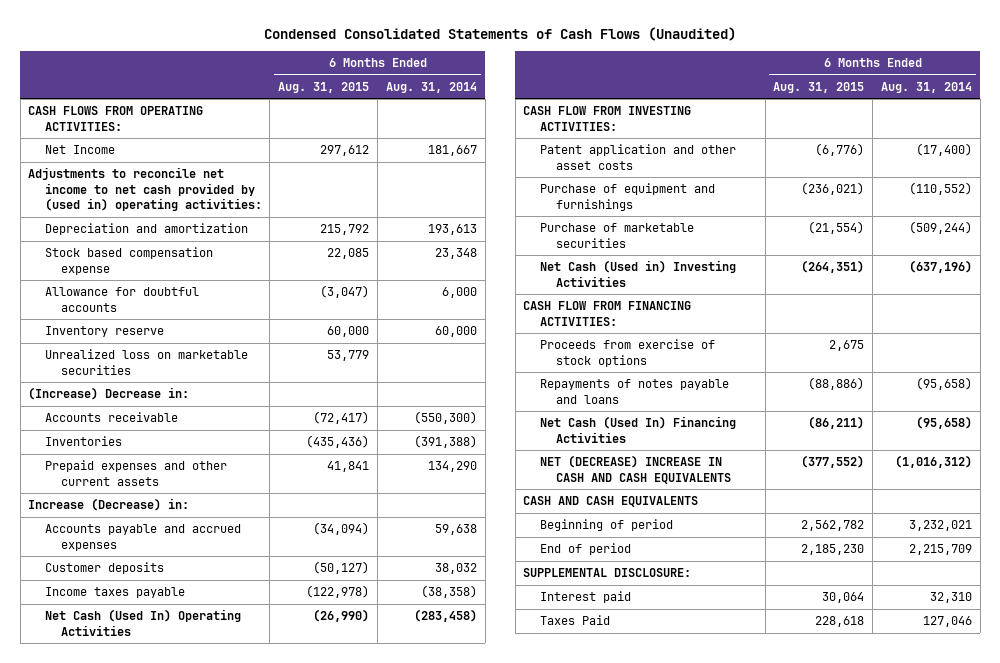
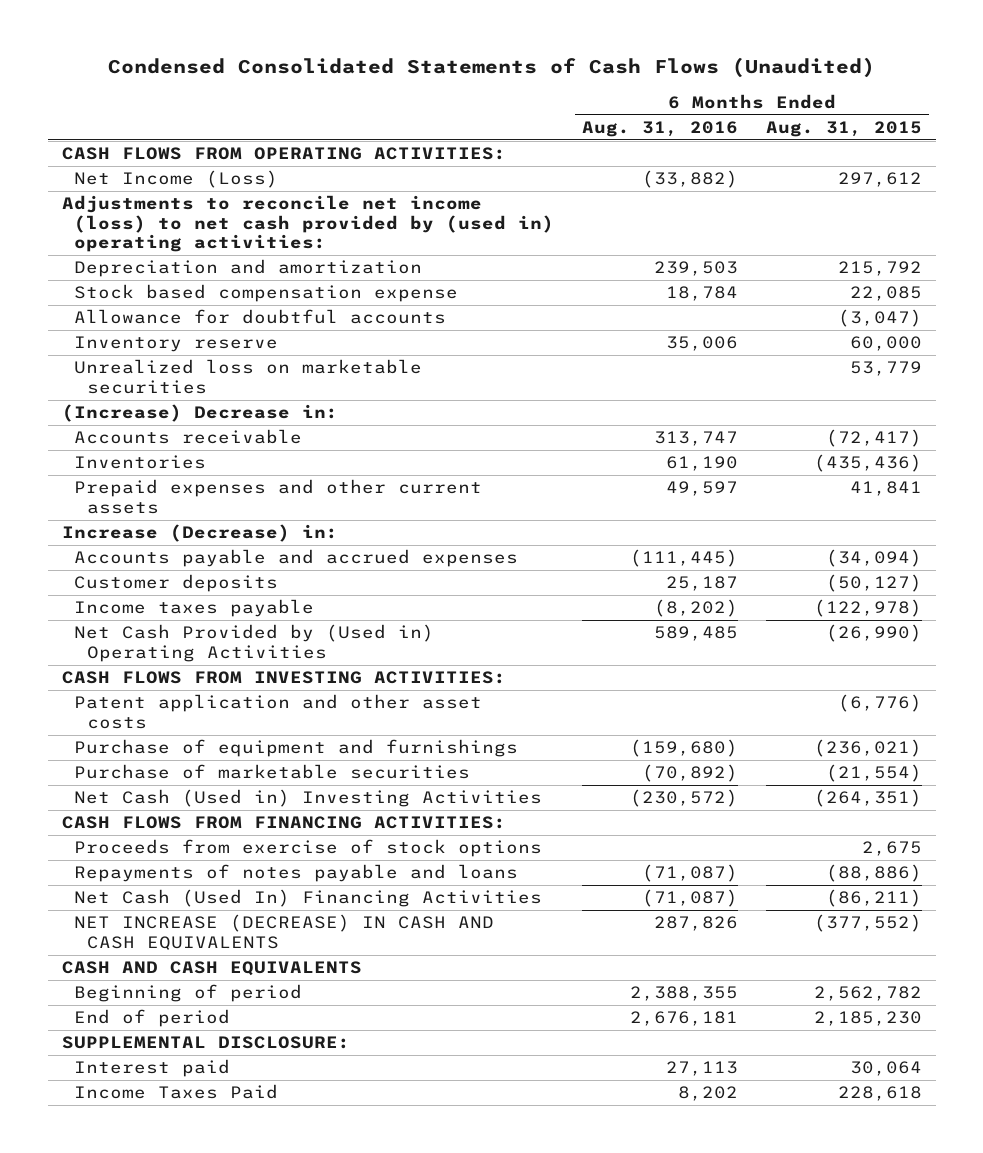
- | 6 Months Ended Aug. 31, 2015 | 6 Months Ended Aug. 31, 2014
+ | 6 Months Ended Aug. 31, 2016 | 6 Months Ended Aug. 31, 2015
- Net Income | 297,612 | 181,667
- Adjustments to reconcile net income to net cash provided by (used in) operating activities:
+ Net Income (Loss) | (33,882) | 297,612
+ Adjustments to reconcile net income (loss) to net cash provided by (used in) operating activities:
- Net Cash (Used In) Operating Activities | (26,990) | (283,458)
- CASH FLOW FROM INVESTING ACTIVITIES:
+ Net Cash Provided by (Used in) Operating Activities | 589,485 | (26,990)
+ CASH FLOWS FROM INVESTING ACTIVITIES:
- CASH FLOW FROM FINANCING ACTIVITIES:
+ CASH FLOWS FROM FINANCING ACTIVITIES:
- NET (DECREASE) INCREASE IN CASH AND CASH EQUIVALENTS | (377,552) | (1,016,312)
+ NET INCREASE (DECREASE) IN CASH AND CASH EQUIVALENTS | 287,826 | (377,552)
- Taxes Paid | 228,618 | 127,046
+ Income Taxes Paid | 8,202 | 228,618

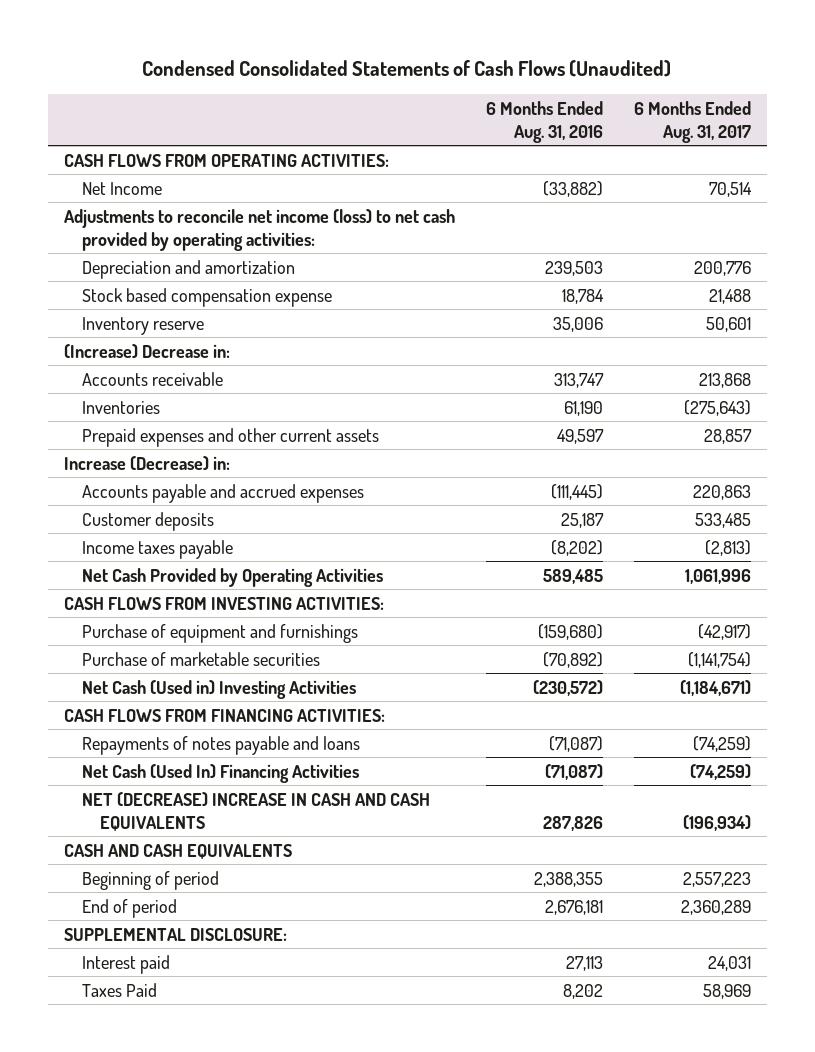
- | 6 Months Ended Aug. 31, 2016 | 6 Months Ended Aug. 31, 2015
+ | 6 Months Ended Aug. 31, 2016 | 6 Months Ended Aug. 31, 2017
- Net Income (Loss) | (33,882) | 297,612
- Adjustments to reconcile net income (loss) to net cash provided by (used in) operating activities:
+ Net Income | (33,882) | 70,514
+ Adjustments to reconcile net income (loss) to net cash provided by operating activities:
- Allowance for doubtful accounts | | (3,047)
- Unrealized loss on marketable securities | | 53,779
- Net Cash Provided by (Used in) Operating Activities | 589,485 | (26,990)
+ Net Cash Provided by Operating Activities | 589,485 | 1,061,996
- Patent application and other asset costs | | (6,776)
- Proceeds from exercise of stock options | | 2,675
- NET INCREASE (DECREASE) IN CASH AND CASH EQUIVALENTS | 287,826 | (377,552)
+ NET (DECREASE) INCREASE IN CASH AND CASH EQUIVALENTS | 287,826 | (196,934)
- Income Taxes Paid | 8,202 | 228,618
+ Taxes Paid | 8,202 | 58,969

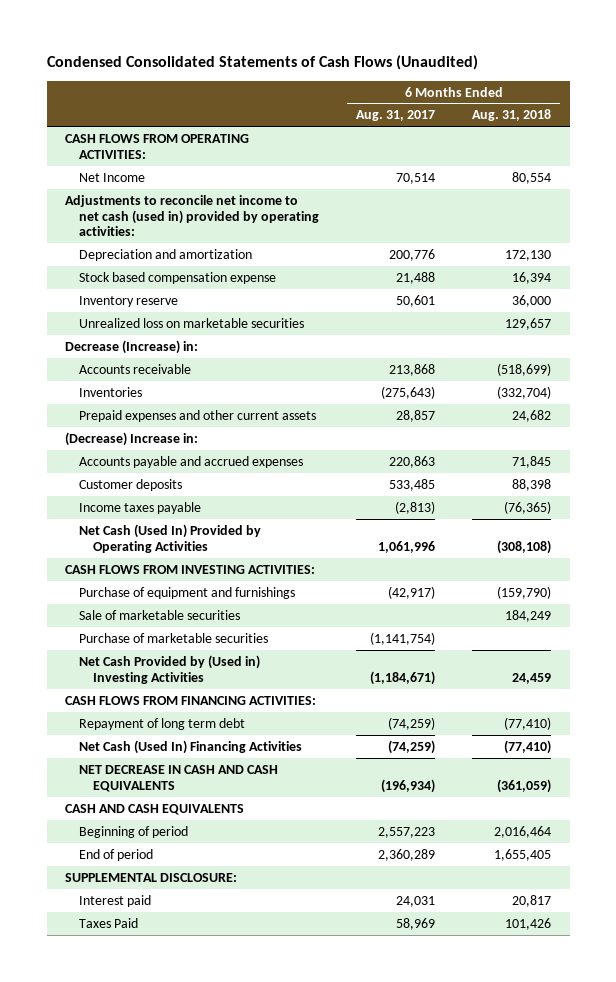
- | 6 Months Ended Aug. 31, 2016 | 6 Months Ended Aug. 31, 2017
+ | 6 Months Ended Aug. 31, 2017 | 6 Months Ended Aug. 31, 2018
- Adjustments to reconcile net income (loss) to net cash provided by operating activities:
+ Adjustments to reconcile net income to net cash (used in) provided by operating activities:
- (Increase) Decrease in:
+ Unrealized loss on marketable securities | | 129,657
+ Decrease (Increase) in:
- Increase (Decrease) in:
+ (Decrease) Increase in:
- Net Cash Provided by Operating Activities | 589,485 | 1,061,996
+ Net Cash (Used In) Provided by Operating Activities | 1,061,996 | (308,108)
+ Sale of marketable securities | | 184,249
- Net Cash (Used in) Investing Activities | (230,572) | (1,184,671)
+ Net Cash Provided by (Used in) Investing Activities | (1,184,671) | 24,459
- Repayments of notes payable and loans | (71,087) | (74,259)
+ Repayment of long term debt | (74,259) | (77,410)
- NET (DECREASE) INCREASE IN CASH AND CASH EQUIVALENTS | 287,826 | (196,934)
+ NET DECREASE IN CASH AND CASH EQUIVALENTS | (196,934) | (361,059)

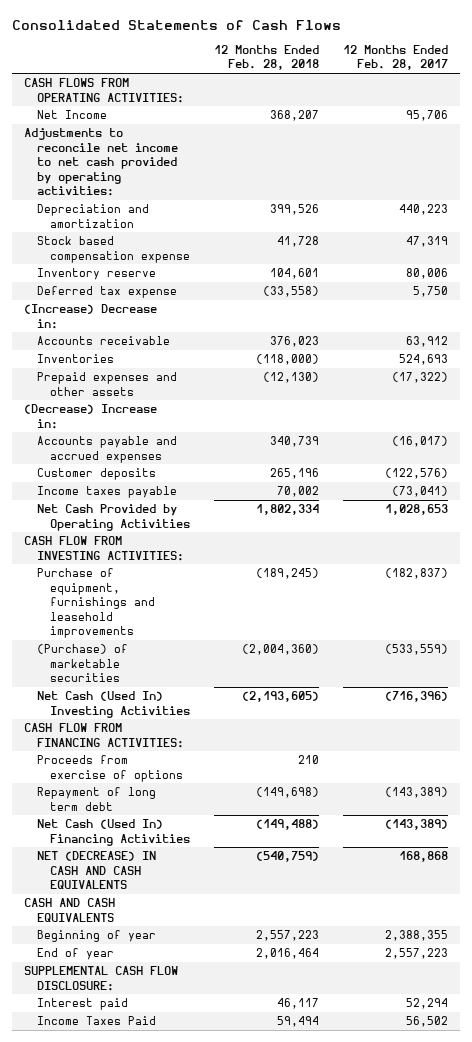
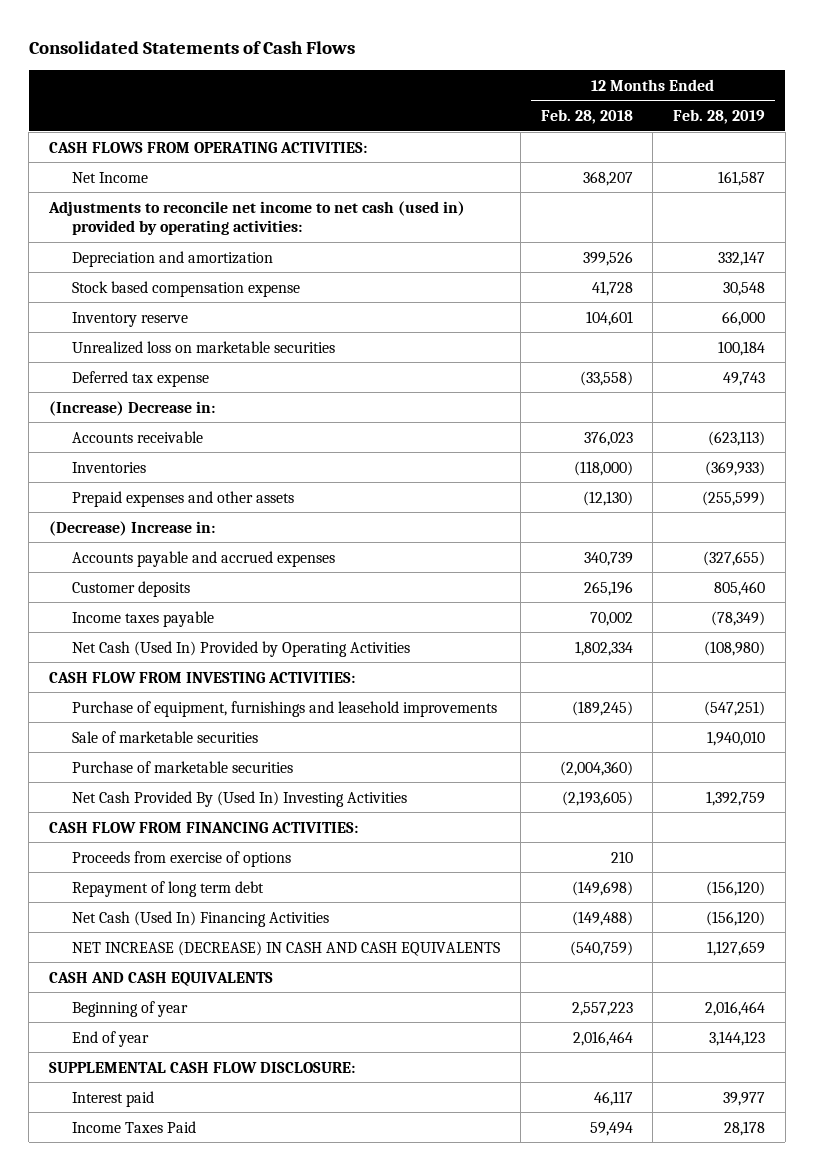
- | 12 Months Ended Feb. 28, 2018 | 12 Months Ended Feb. 28, 2017
+ | 12 Months Ended Feb. 28, 2018 | 12 Months Ended Feb. 28, 2019
- Adjustments to reconcile net income to net cash provided by operating activities:
+ Adjustments to reconcile net income to net cash (used in) provided by operating activities:
+ Unrealized loss on marketable securities | | 100,184
- Net Cash Provided by Operating Activities | 1,802,334 | 1,028,653
+ Net Cash (Used In) Provided by Operating Activities | 1,802,334 | (108,980)
- (Purchase) of marketable securities | (2,004,360) | (533,559)
- Net Cash (Used In) Investing Activities | (2,193,605) | (716,396)
+ Sale of marketable securities | | 1,940,010
+ Purchase of marketable securities | (2,004,360) |
+ Net Cash Provided By (Used In) Investing Activities | (2,193,605) | 1,392,759
- NET (DECREASE) IN CASH AND CASH EQUIVALENTS | (540,759) | 168,868
+ NET INCREASE (DECREASE) IN CASH AND CASH EQUIVALENTS | (540,759) | 1,127,659

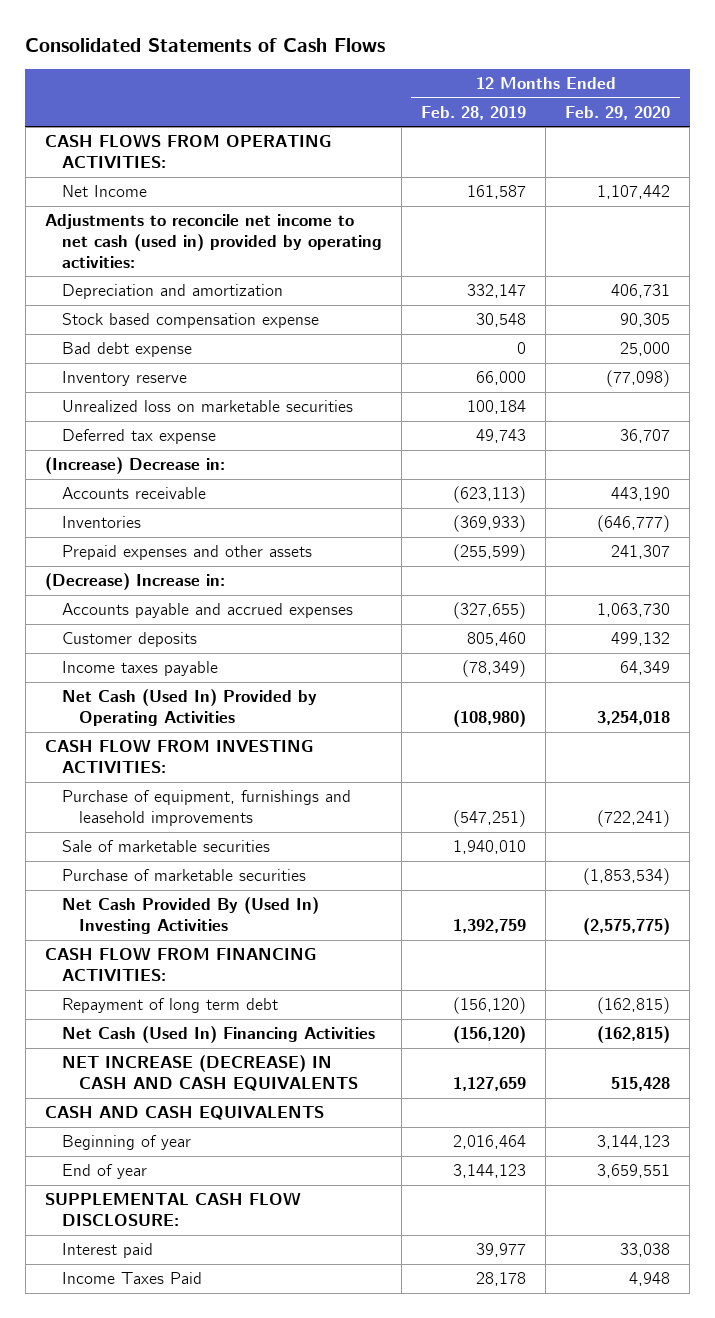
- | 12 Months Ended Feb. 28, 2018 | 12 Months Ended Feb. 28, 2019
+ | 12 Months Ended Feb. 28, 2019 | 12 Months Ended Feb. 29, 2020
+ Bad debt expense | 0 | 25,000
- Proceeds from exercise of options | 210 |

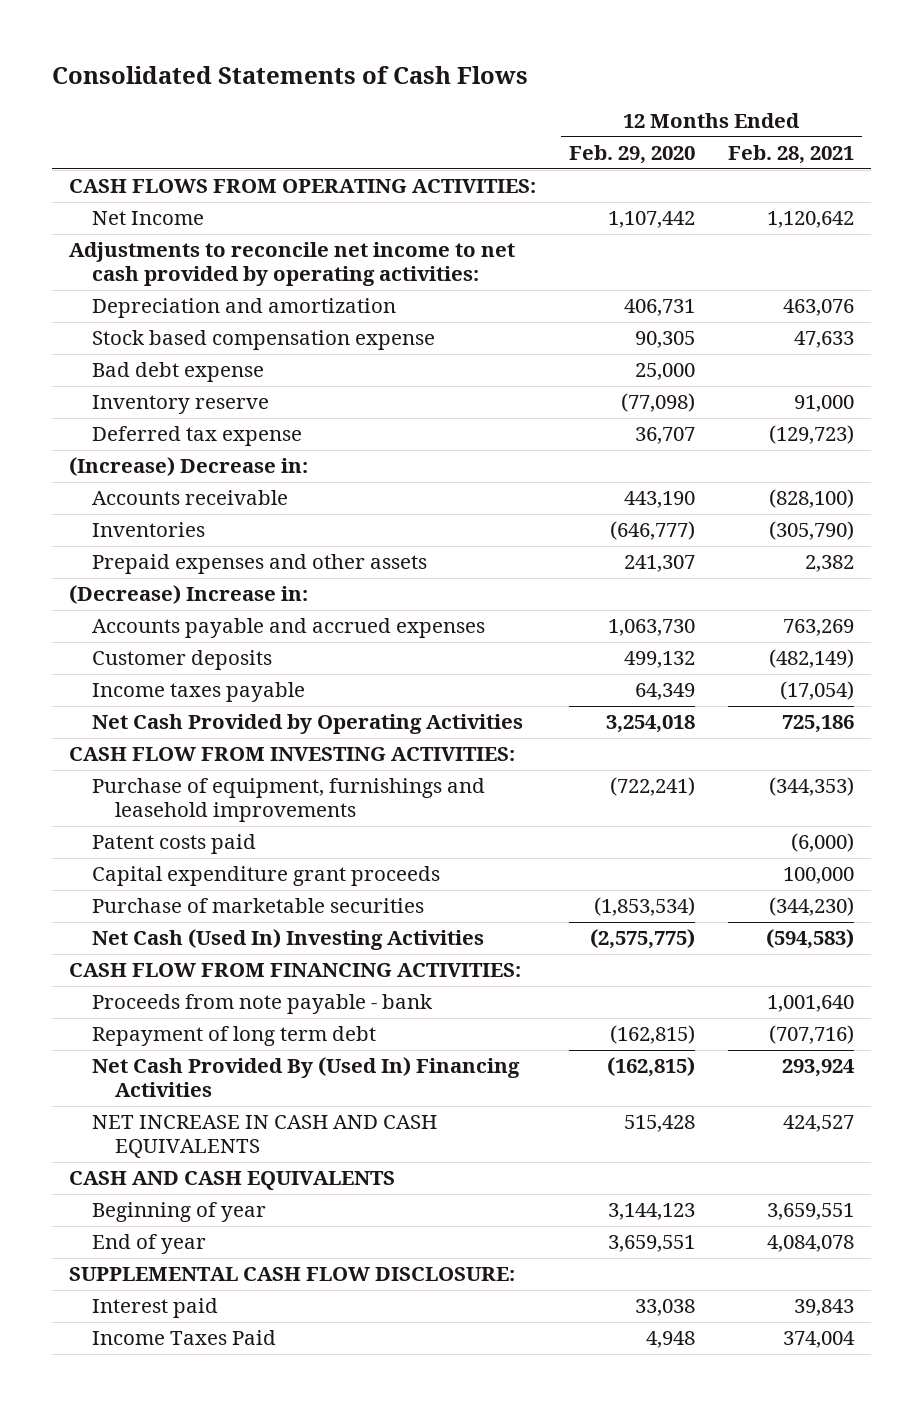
- | 12 Months Ended Feb. 28, 2019 | 12 Months Ended Feb. 29, 2020
+ | 12 Months Ended Feb. 29, 2020 | 12 Months Ended Feb. 28, 2021
- Adjustments to reconcile net income to net cash (used in) provided by operating activities:
+ Adjustments to reconcile net income to net cash provided by operating activities:
- Unrealized loss on marketable securities | 100,184 |
- Net Cash (Used In) Provided by Operating Activities | (108,980) | 3,254,018
+ Net Cash Provided by Operating Activities | 3,254,018 | 725,186
- Sale of marketable securities | 1,940,010 |
+ Patent costs paid | | (6,000)
+ Capital expenditure grant proceeds | | 100,000
- Net Cash Provided By (Used In) Investing Activities | 1,392,759 | (2,575,775)
+ Net Cash (Used In) Investing Activities | (2,575,775) | (594,583)
+ Proceeds from note payable - bank | | 1,001,640
- Net Cash (Used In) Financing Activities | (156,120) | (162,815)
- NET INCREASE (DECREASE) IN CASH AND CASH EQUIVALENTS | 1,127,659 | 515,428
+ Net Cash Provided By (Used In) Financing Activities | (162,815) | 293,924
+ NET INCREASE IN CASH AND CASH EQUIVALENTS | 515,428 | 424,527

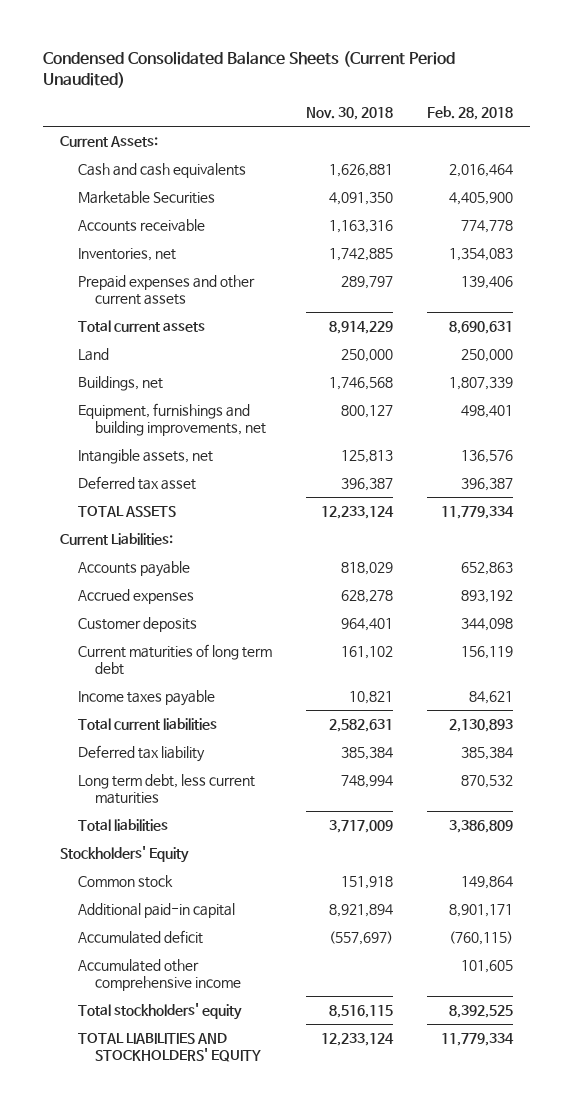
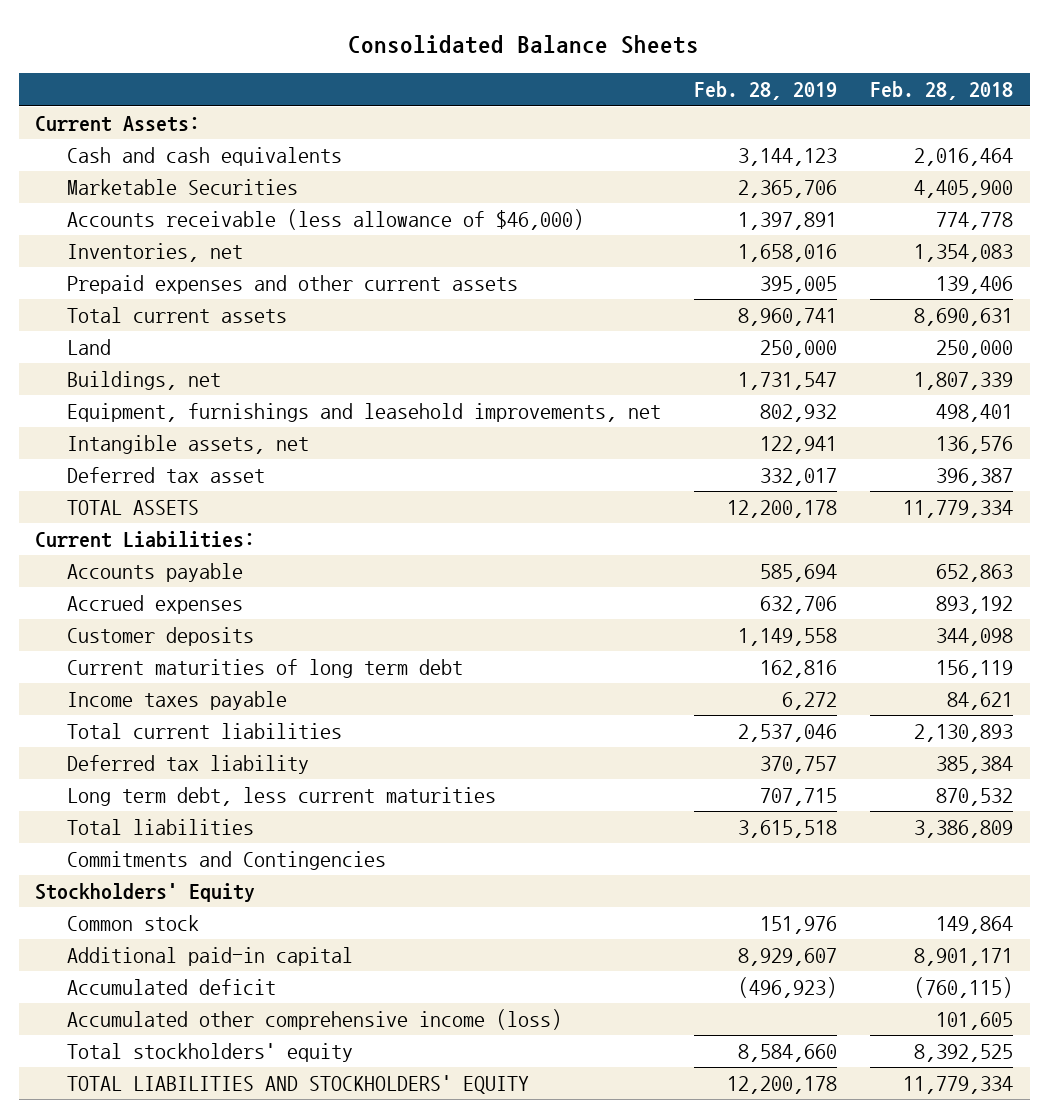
- Condensed Consolidated Balance Sheets (Current Period Unaudited)
+ Consolidated Balance Sheets
- | Nov. 30, 2018 | Feb. 28, 2018
+ | Feb. 28, 2019 | Feb. 28, 2018
- Accounts receivable | 1,163,316 | 774,778
+ Accounts receivable (less allowance of $46,000) | 1,397,891 | 774,778
- Equipment, furnishings and building improvements, net | 800,127 | 498,401
+ Equipment, furnishings and leasehold improvements, net | 802,932 | 498,401
+ Commitments and Contingencies
- Accumulated other comprehensive income | | 101,605
+ Accumulated other comprehensive income (loss) | | 101,605

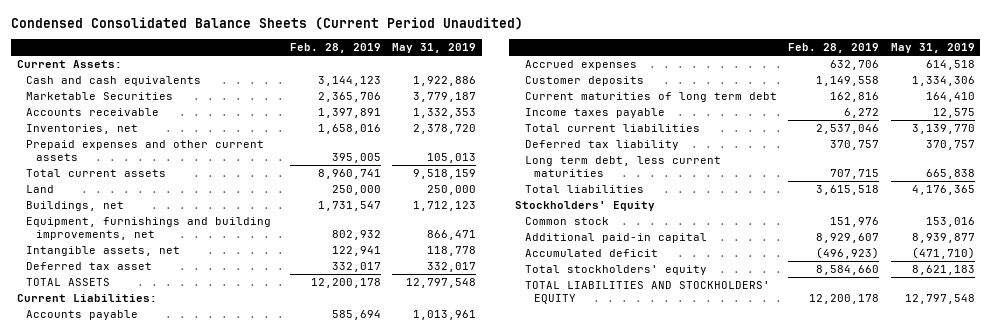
- Consolidated Balance Sheets
+ Condensed Consolidated Balance Sheets (Current Period Unaudited)
- | Feb. 28, 2019 | Feb. 28, 2018
+ | Feb. 28, 2019 | May 31, 2019
- Accounts receivable (less allowance of $46,000) | 1,397,891 | 774,778
+ Accounts receivable | 1,397,891 | 1,332,353
- Equipment, furnishings and leasehold improvements, net | 802,932 | 498,401
+ Equipment, furnishings and building improvements, net | 802,932 | 866,471
- Commitments and Contingencies
- Accumulated other comprehensive income (loss) | | 101,605

